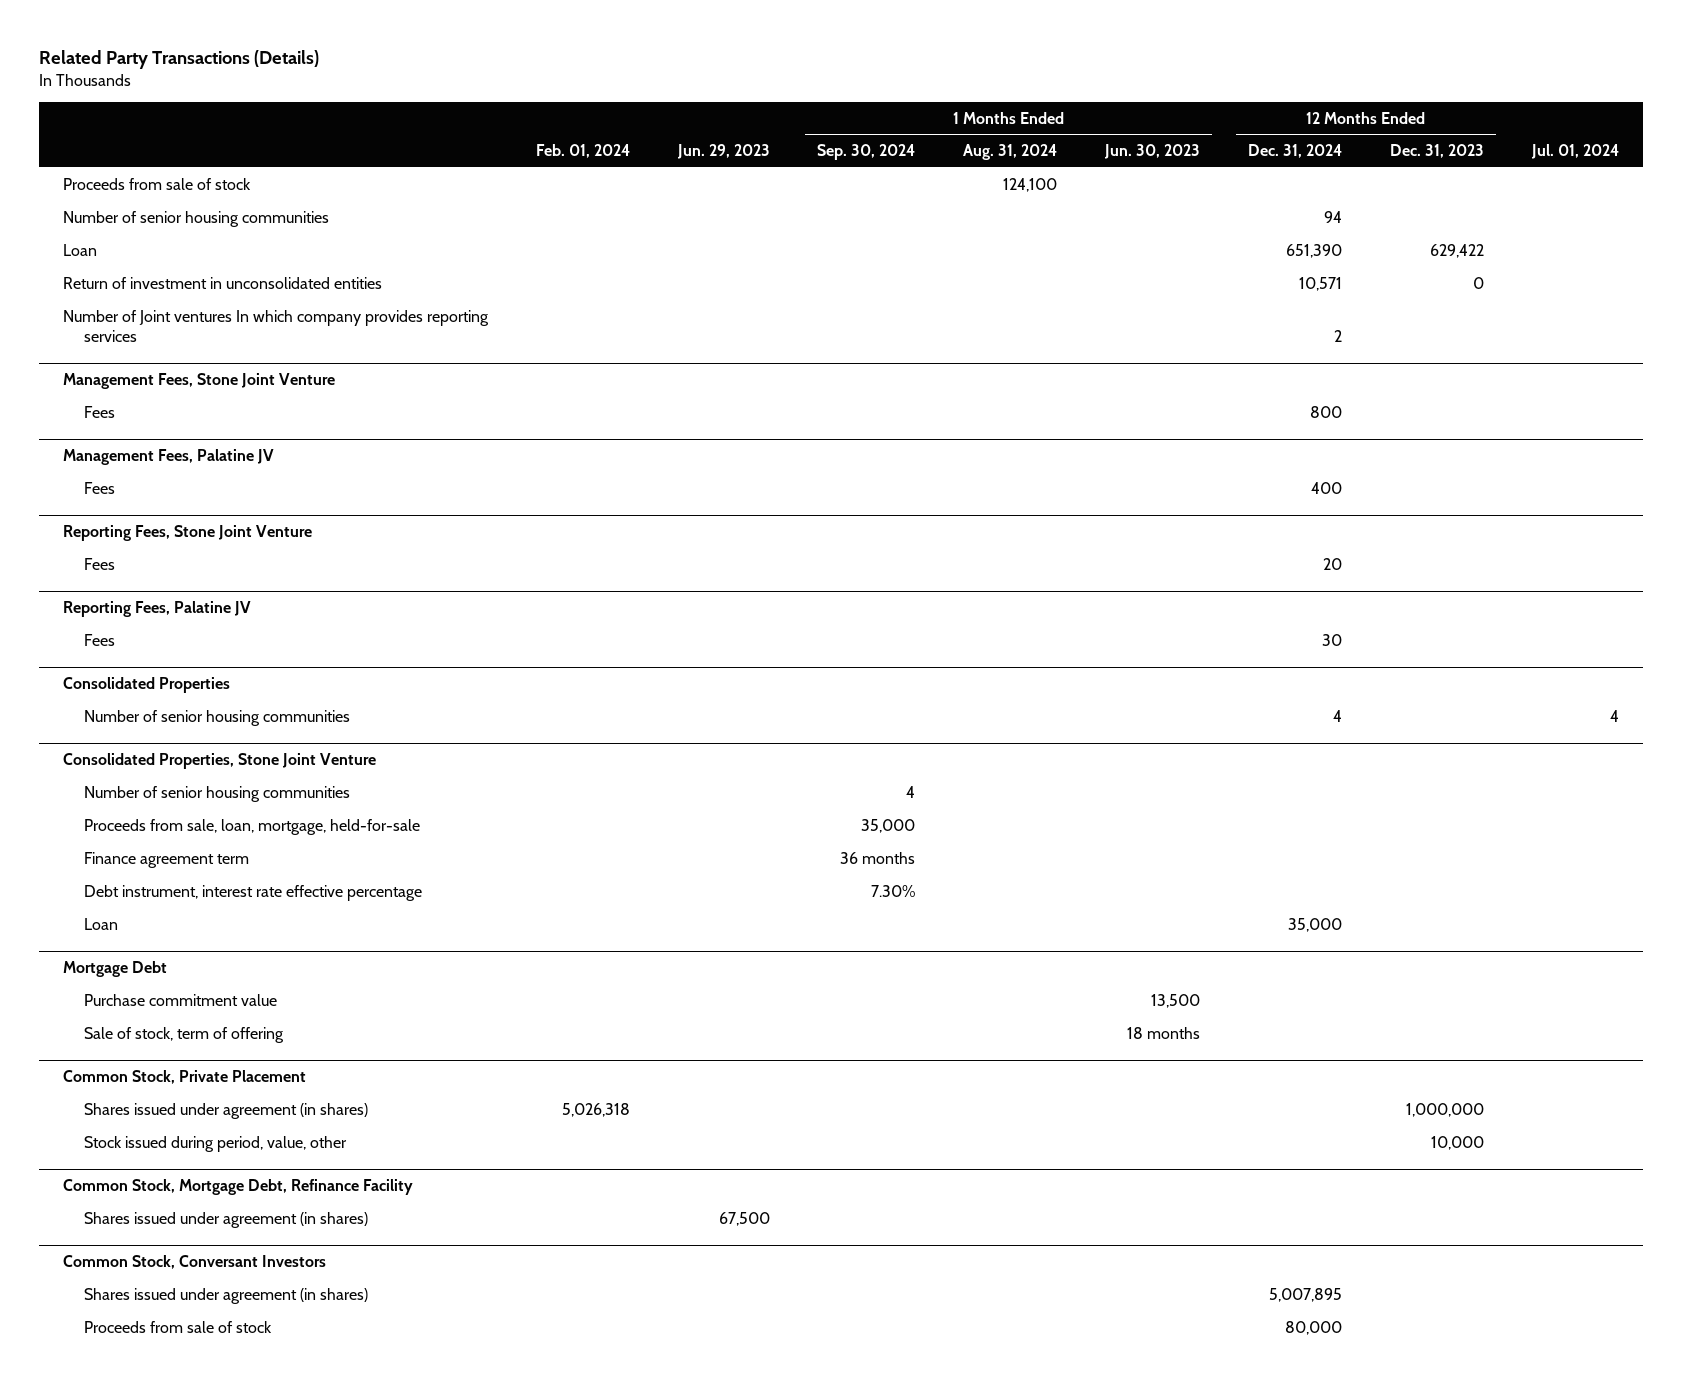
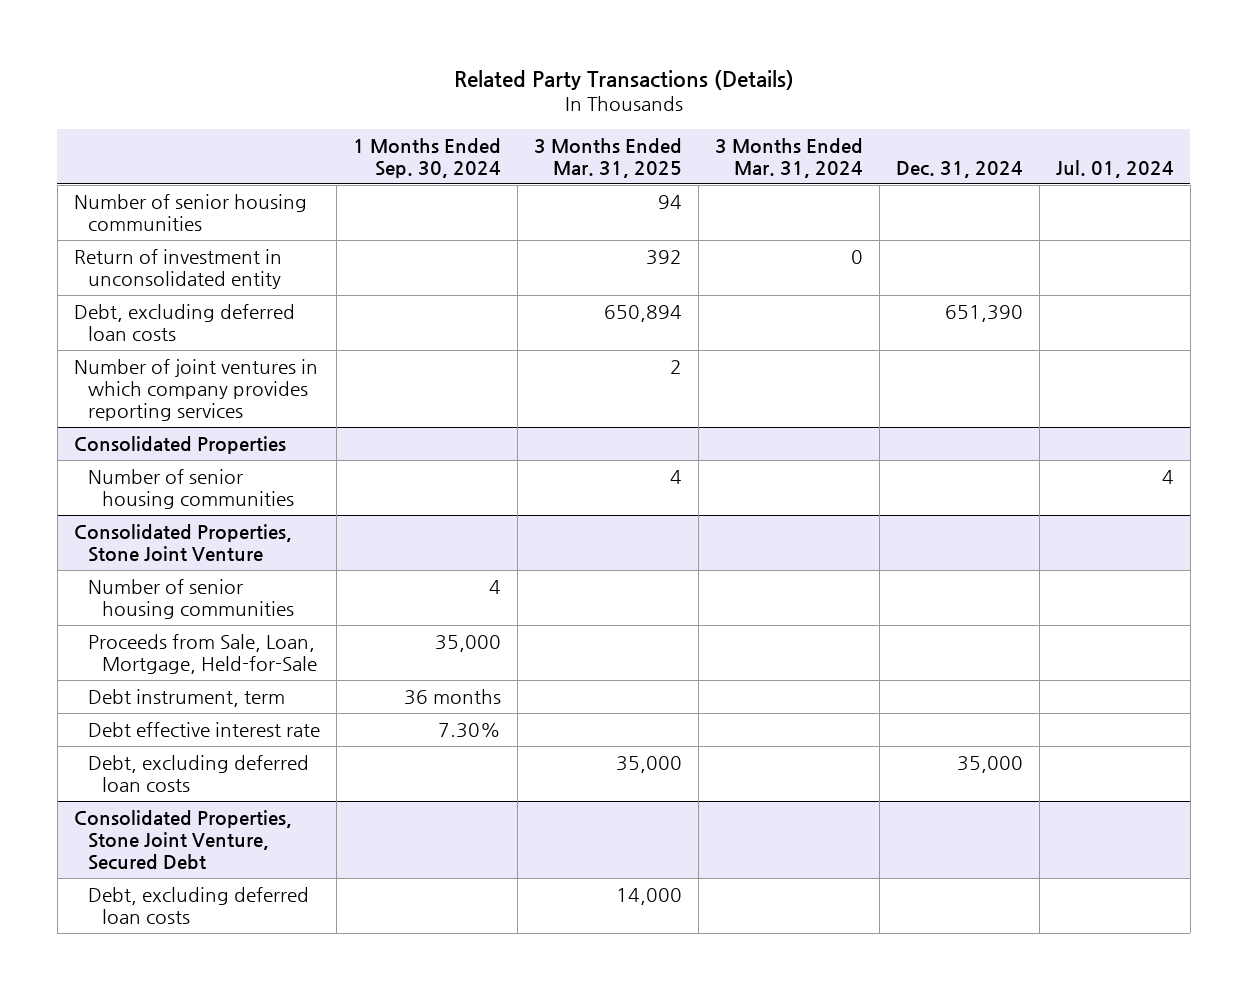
- | Feb. 01, 2024 | Jun. 29, 2023 | 1 Months Ended Sep. 30, 2024 | 1 Months Ended Aug. 31, 2024 | 1 Months Ended Jun. 30, 2023 | 12 Months Ended Dec. 31, 2024 | 12 Months Ended Dec. 31, 2023 | Jul. 01, 2024
+ | 1 Months Ended Sep. 30, 2024 | 3 Months Ended Mar. 31, 2025 | 3 Months Ended Mar. 31, 2024 | Dec. 31, 2024 | Jul. 01, 2024
- Proceeds from sale of stock | | | | 124,100 | | | |
- Loan | | | | | | 651,390 | 629,422 |
- Return of investment in unconsolidated entities | | | | | | 10,571 | 0 |
- Number of Joint ventures In which company provides reporting services | | | | | | 2 | |
- Management Fees, Stone Joint Venture
- Fees | | | | | | 800 | |
- Management Fees, Palatine JV
- Fees | | | | | | 400 | |
- Reporting Fees, Stone Joint Venture
- Fees | | | | | | 20 | |
- Reporting Fees, Palatine JV
- Fees | | | | | | 30 | |
+ Return of investment in unconsolidated entity | | 392 | 0 | |
+ Debt, excluding deferred loan costs | | 650,894 | | 651,390 |
+ Number of joint ventures in which company provides reporting services | | 2 | | |
@ Consolidated Properties, Stone Joint Venture
- Proceeds from sale, loan, mortgage, held-for-sale | | | 35,000 | | | | |
- Finance agreement term | | | 36 months | | | | |
- Debt instrument, interest rate effective percentage | | | 7.30% | | | | |
- Loan | | | | | | 35,000 | |
- Mortgage Debt
- Purchase commitment value | | | | | 13,500 | | |
- Sale of stock, term of offering | | | | | 18 months | | |
- Common Stock, Private Placement
- Shares issued under agreement (in shares) | 5,026,318 | | | | | | 1,000,000 |
- Stock issued during period, value, other | | | | | | | 10,000 |
- Common Stock, Mortgage Debt, Refinance Facility
- Shares issued under agreement (in shares) | | 67,500 | | | | | |
- Common Stock, Conversant Investors
- Shares issued under agreement (in shares) | | | | | | 5,007,895 | |
- Proceeds from sale of stock | | | | | | 80,000 | |
@ Consolidated Properties, Stone Joint Venture
+ Proceeds from Sale, Loan, Mortgage, Held-for-Sale | 35,000 | | | |
+ Debt instrument, term | 36 months | | | |
+ Debt effective interest rate | 7.30% | | | |
+ Debt, excluding deferred loan costs | | 35,000 | | 35,000 |
+ Consolidated Properties, Stone Joint Venture, Secured Debt
+ Debt, excluding deferred loan costs | | 14,000 | | |

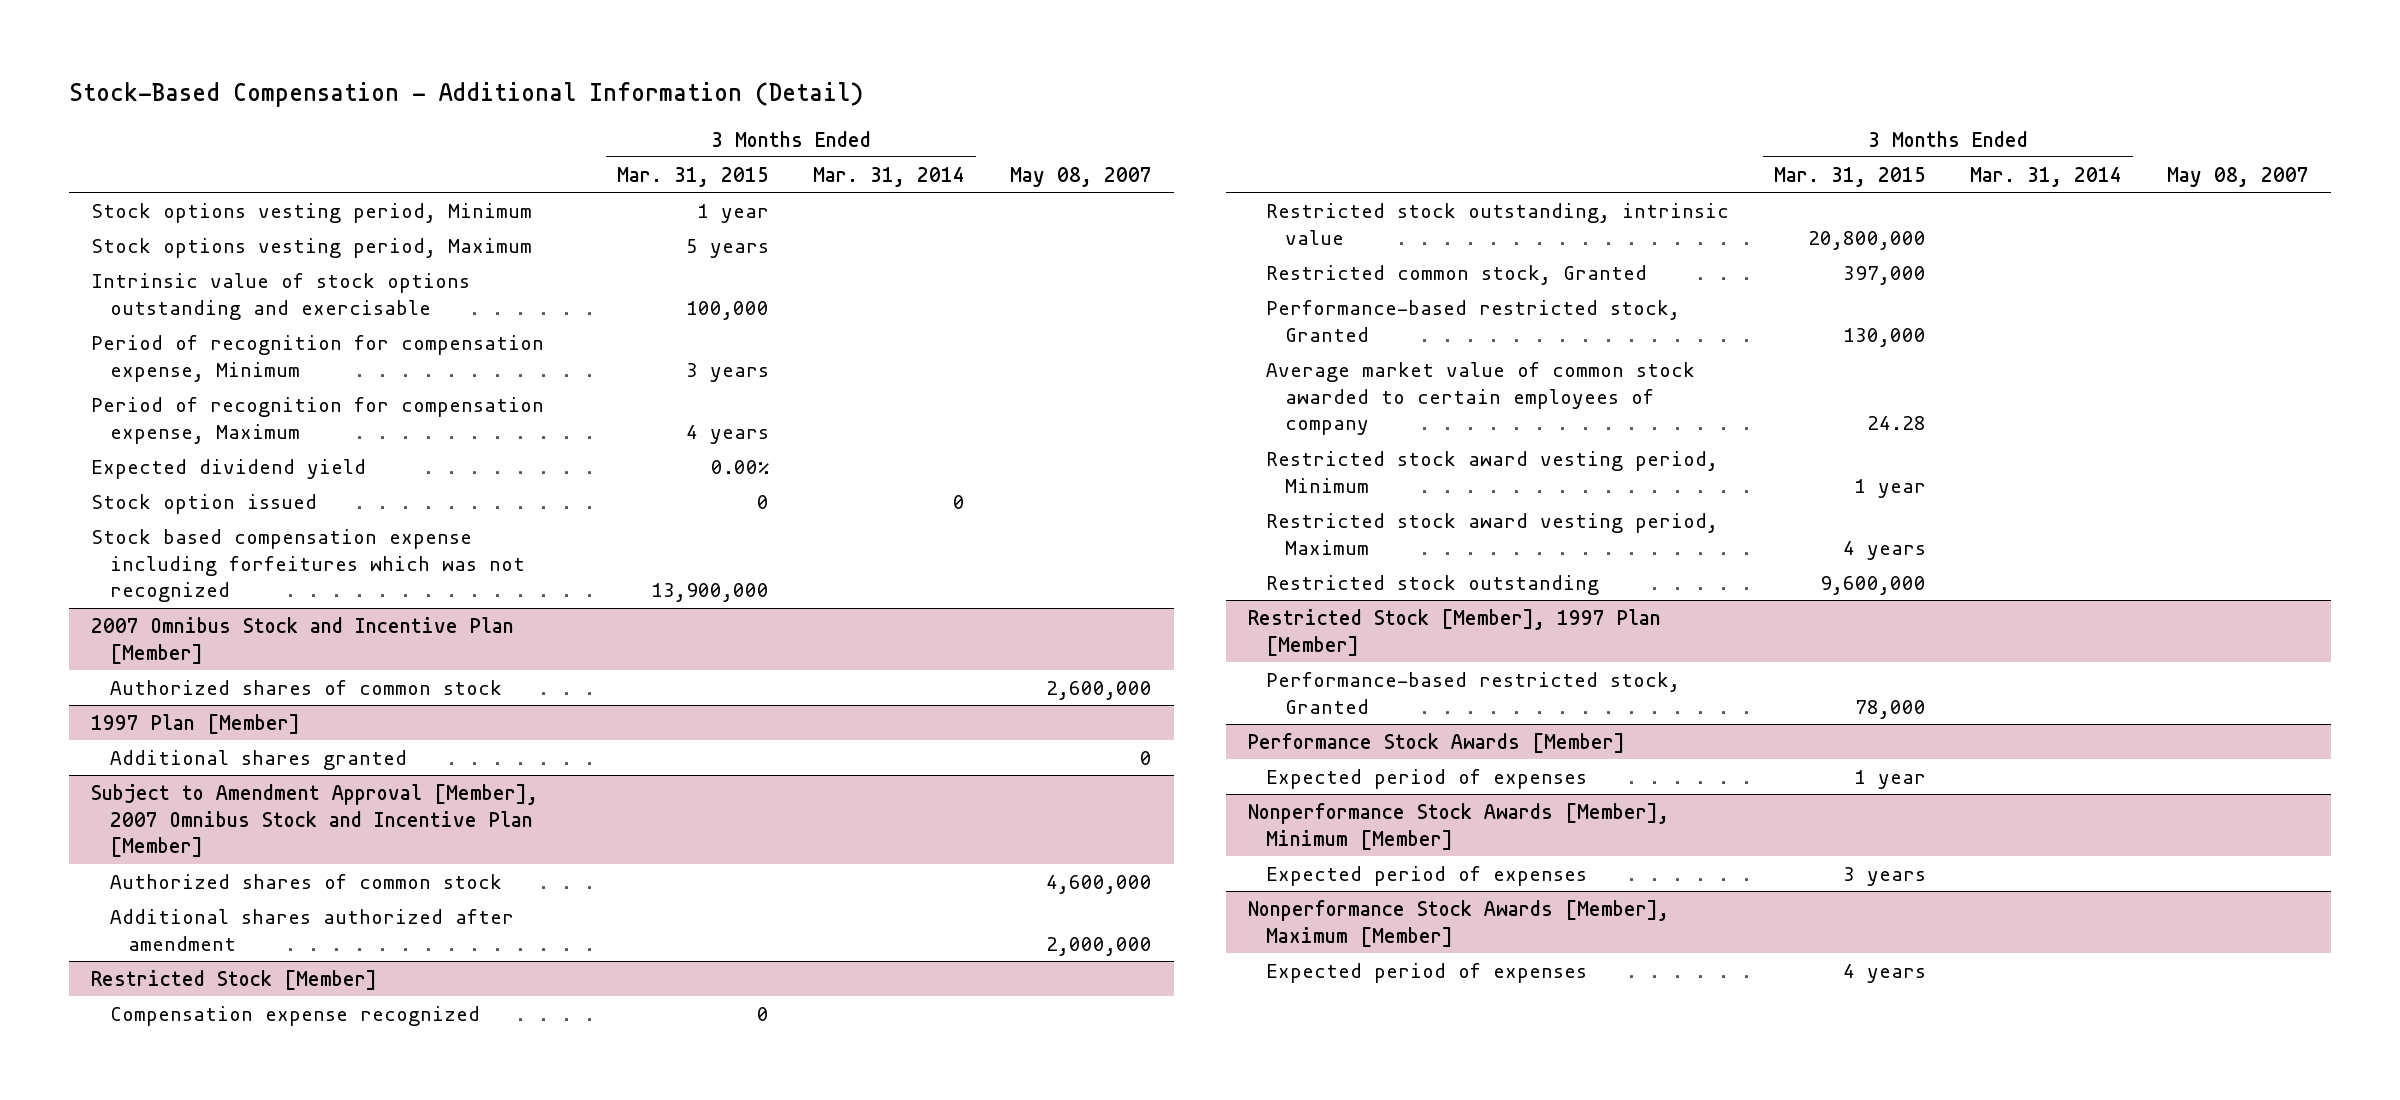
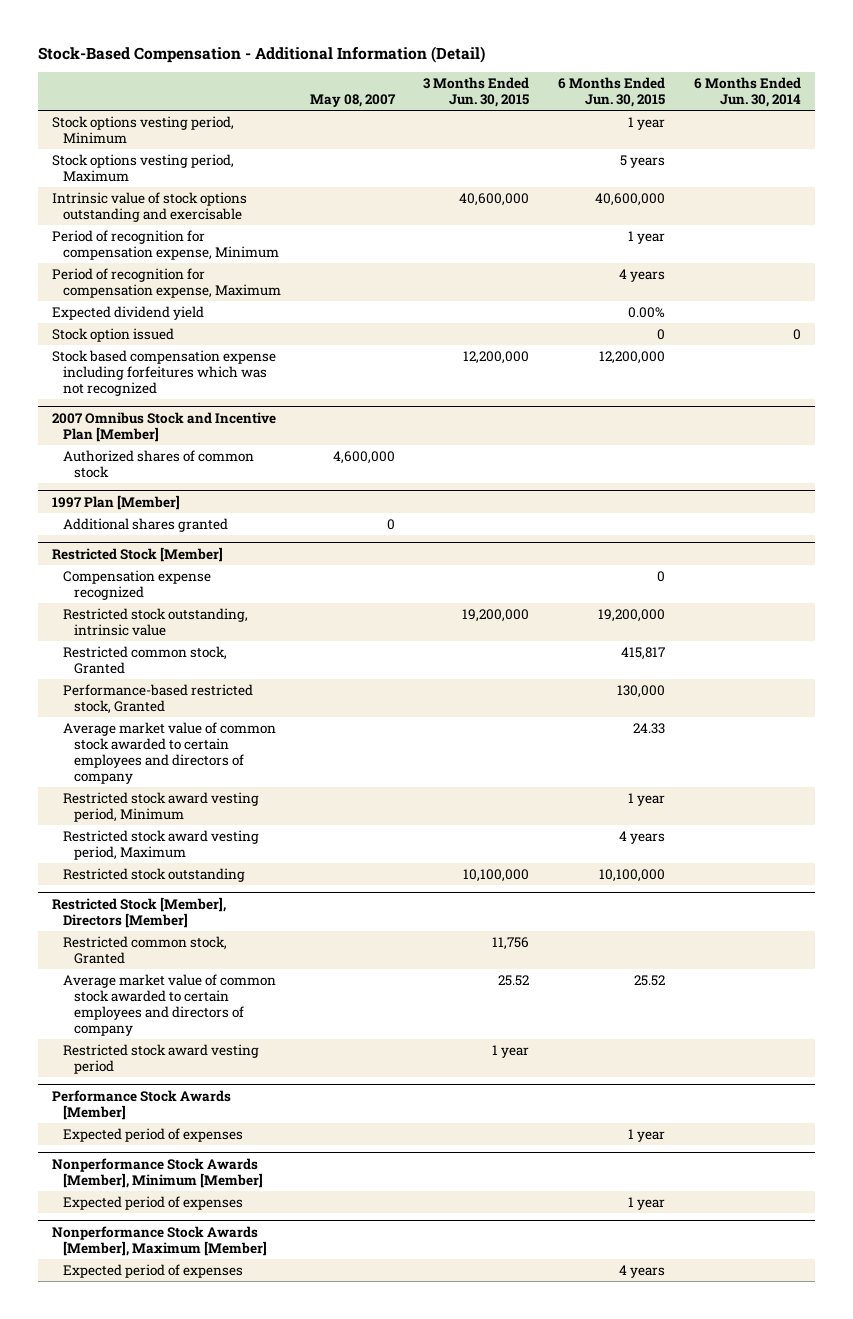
- | 3 Months Ended Mar. 31, 2015 | 3 Months Ended Mar. 31, 2014 | May 08, 2007
+ | May 08, 2007 | 3 Months Ended Jun. 30, 2015 | 6 Months Ended Jun. 30, 2015 | 6 Months Ended Jun. 30, 2014
@ 2007 Omnibus Stock and Incentive Plan [Member]
- Authorized shares of common stock | | | 2,600,000
+ Authorized shares of common stock | 4,600,000 | | |
- Subject to Amendment Approval [Member], 2007 Omnibus Stock and Incentive Plan [Member]
- Authorized shares of common stock | | | 4,600,000
- Additional shares authorized after amendment | | | 2,000,000
@ Restricted Stock [Member]
- Average market value of common stock awarded to certain employees of company | 24.28 | |
+ Average market value of common stock awarded to certain employees and directors of company | | | 24.33 |
- Restricted Stock [Member], 1997 Plan [Member]
- Performance-based restricted stock, Granted | 78,000 | |
+ Restricted Stock [Member], Directors [Member]
+ Restricted common stock, Granted | | 11,756 | |
+ Average market value of common stock awarded to certain employees and directors of company | | 25.52 | 25.52 |
+ Restricted stock award vesting period | | 1 year | |

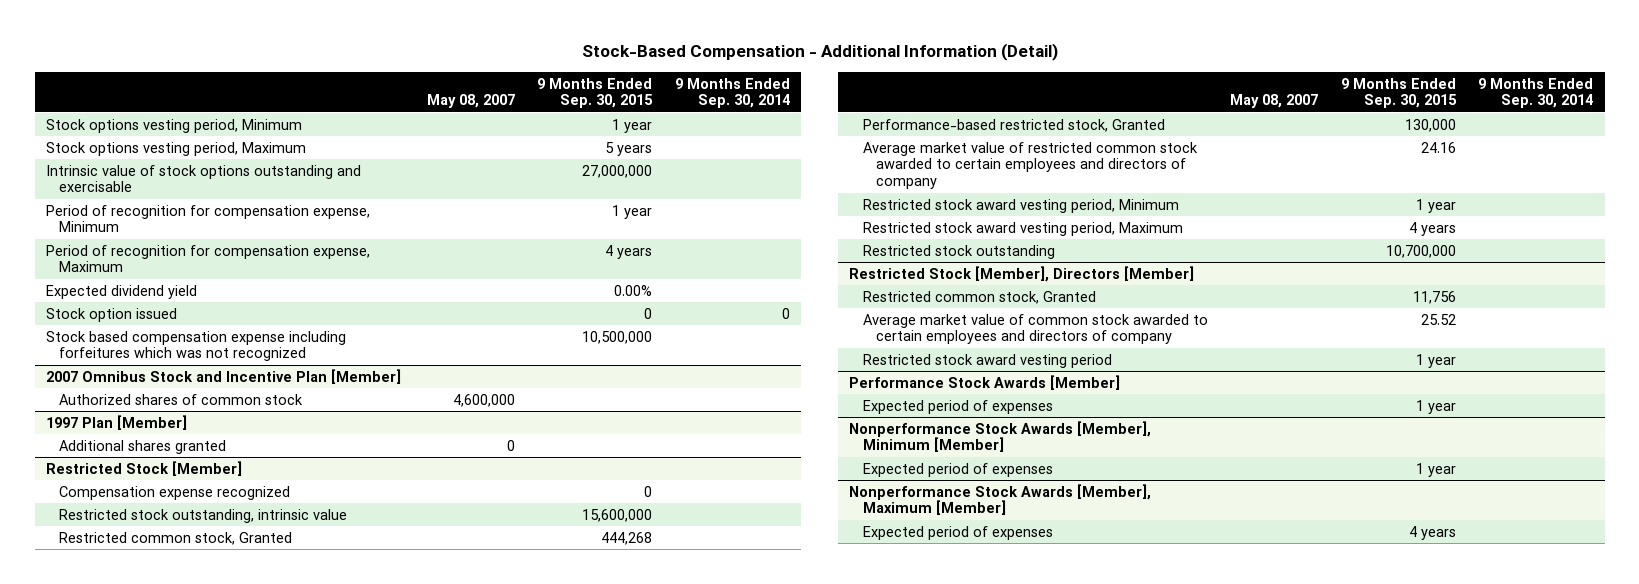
- | May 08, 2007 | 3 Months Ended Jun. 30, 2015 | 6 Months Ended Jun. 30, 2015 | 6 Months Ended Jun. 30, 2014
+ | May 08, 2007 | 9 Months Ended Sep. 30, 2015 | 9 Months Ended Sep. 30, 2014
@ Restricted Stock [Member]
- Average market value of common stock awarded to certain employees and directors of company | | | 24.33 |
+ Average market value of restricted common stock awarded to certain employees and directors of company | | 24.16 |

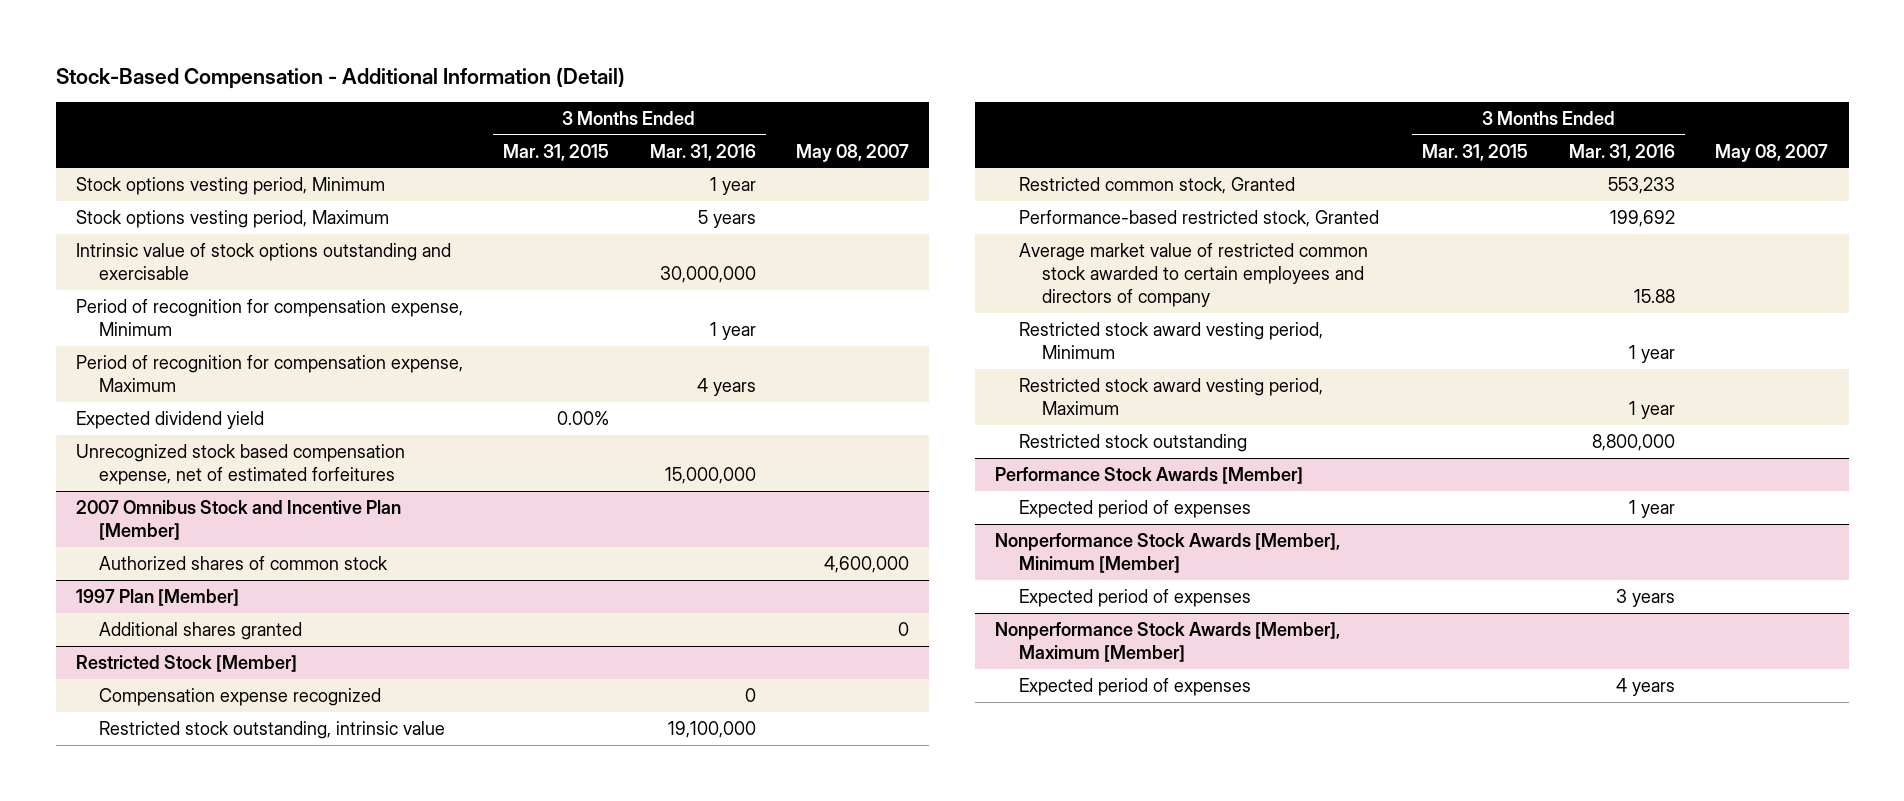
- | May 08, 2007 | 9 Months Ended Sep. 30, 2015 | 9 Months Ended Sep. 30, 2014
+ | 3 Months Ended Mar. 31, 2015 | 3 Months Ended Mar. 31, 2016 | May 08, 2007
- Stock option issued | | 0 | 0
- Stock based compensation expense including forfeitures which was not recognized | | 10,500,000 |
+ Unrecognized stock based compensation expense, net of estimated forfeitures | | 15,000,000 |
- Restricted Stock [Member], Directors [Member]
- Restricted common stock, Granted | | 11,756 |
- Average market value of common stock awarded to certain employees and directors of company | | 25.52 |
- Restricted stock award vesting period | | 1 year |

